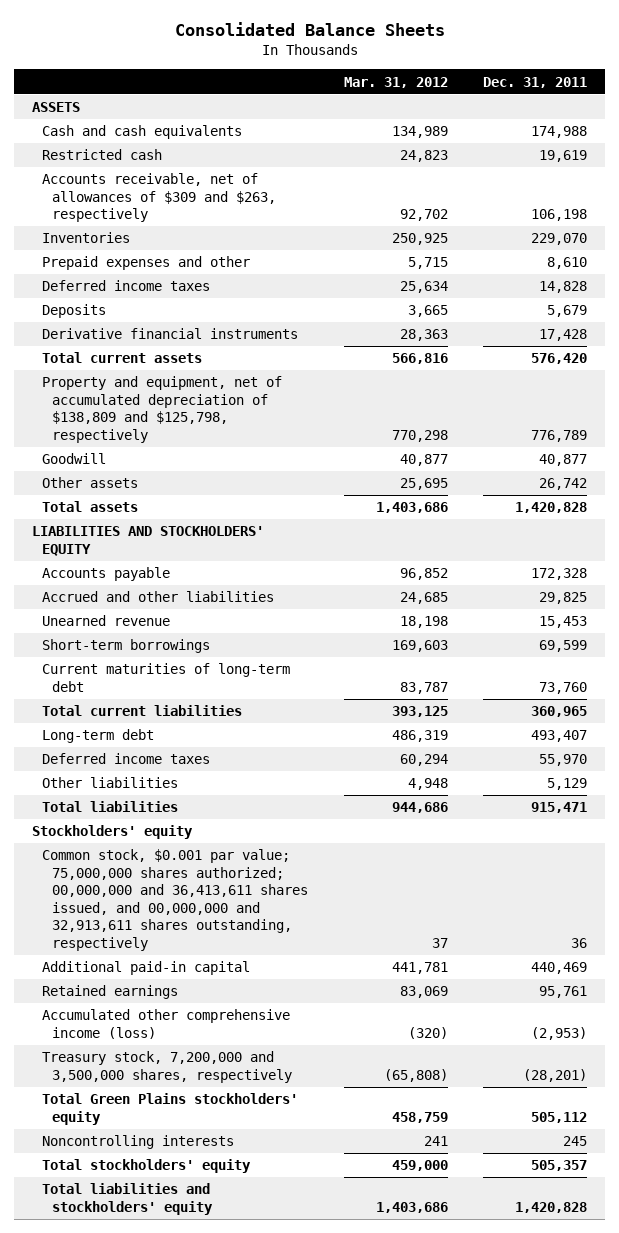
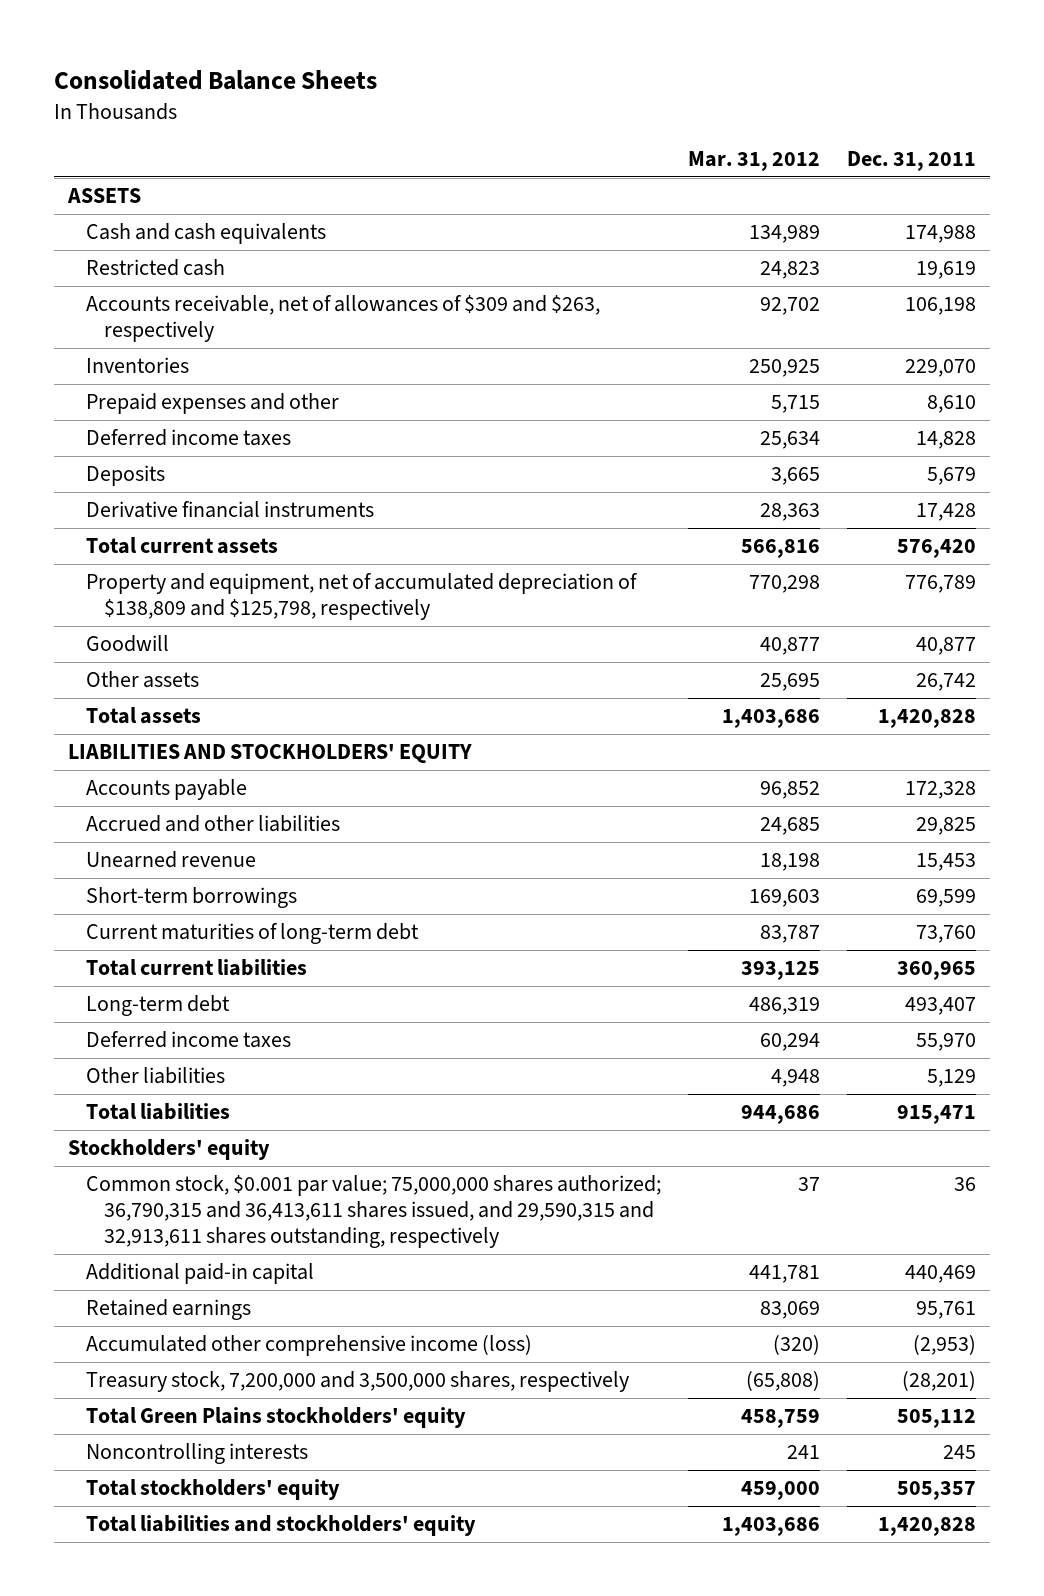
- Common stock, $0.001 par value; 75,000,000 shares authorized; 00,000,000 and 36,413,611 shares issued, and 00,000,000 and 32,913,611 shares outstanding, respectively | 37 | 36
+ Common stock, $0.001 par value; 75,000,000 shares authorized; 36,790,315 and 36,413,611 shares issued, and 29,590,315 and 32,913,611 shares outstanding, respectively | 37 | 36

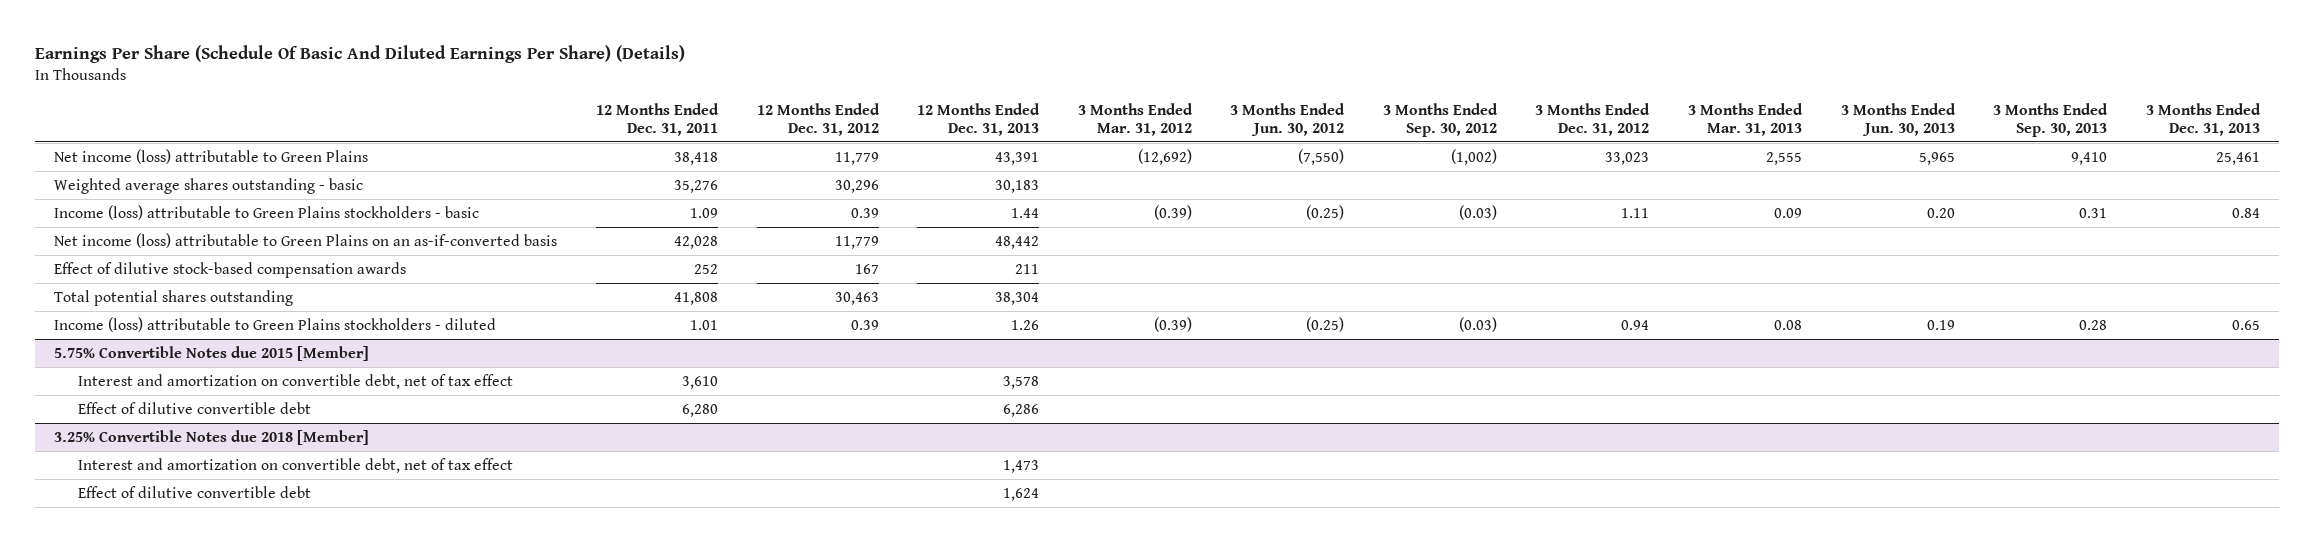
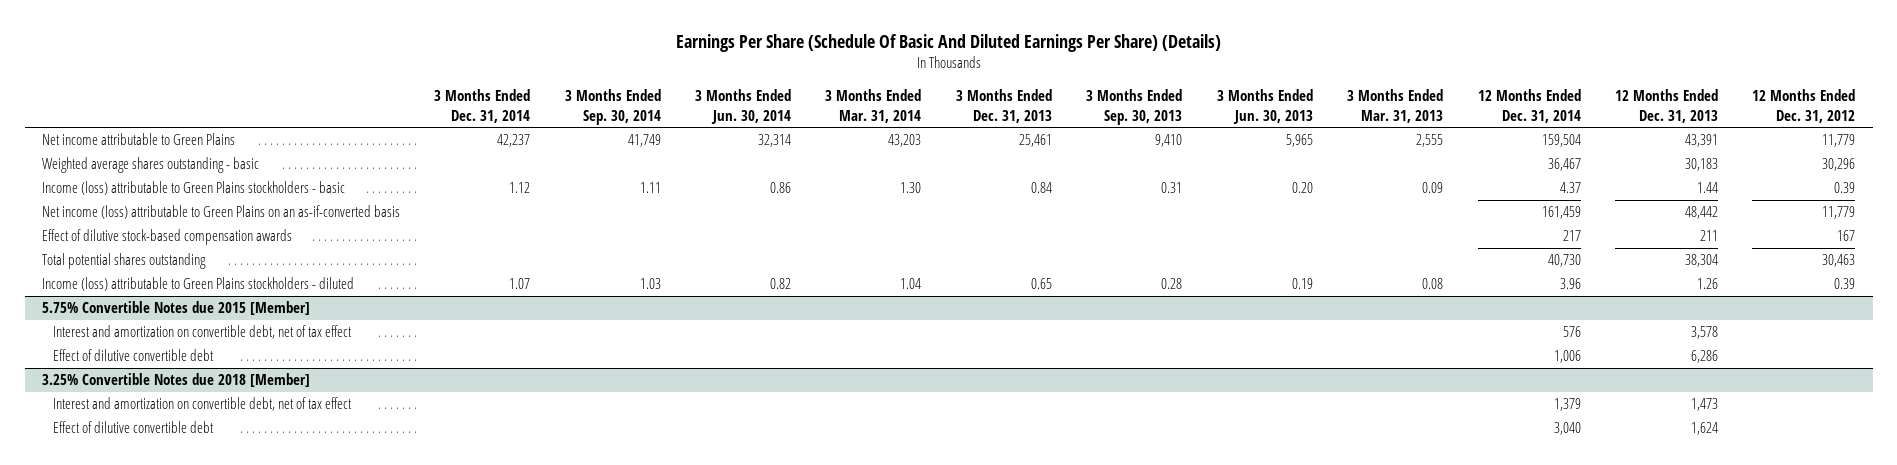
- | 12 Months Ended Dec. 31, 2011 | 12 Months Ended Dec. 31, 2012 | 12 Months Ended Dec. 31, 2013 | 3 Months Ended Mar. 31, 2012 | 3 Months Ended Jun. 30, 2012 | 3 Months Ended Sep. 30, 2012 | 3 Months Ended Dec. 31, 2012 | 3 Months Ended Mar. 31, 2013 | 3 Months Ended Jun. 30, 2013 | 3 Months Ended Sep. 30, 2013 | 3 Months Ended Dec. 31, 2013
+ | 3 Months Ended Dec. 31, 2014 | 3 Months Ended Sep. 30, 2014 | 3 Months Ended Jun. 30, 2014 | 3 Months Ended Mar. 31, 2014 | 3 Months Ended Dec. 31, 2013 | 3 Months Ended Sep. 30, 2013 | 3 Months Ended Jun. 30, 2013 | 3 Months Ended Mar. 31, 2013 | 12 Months Ended Dec. 31, 2014 | 12 Months Ended Dec. 31, 2013 | 12 Months Ended Dec. 31, 2012
- Net income (loss) attributable to Green Plains | 38,418 | 11,779 | 43,391 | (12,692) | (7,550) | (1,002) | 33,023 | 2,555 | 5,965 | 9,410 | 25,461
+ Net income attributable to Green Plains | 42,237 | 41,749 | 32,314 | 43,203 | 25,461 | 9,410 | 5,965 | 2,555 | 159,504 | 43,391 | 11,779

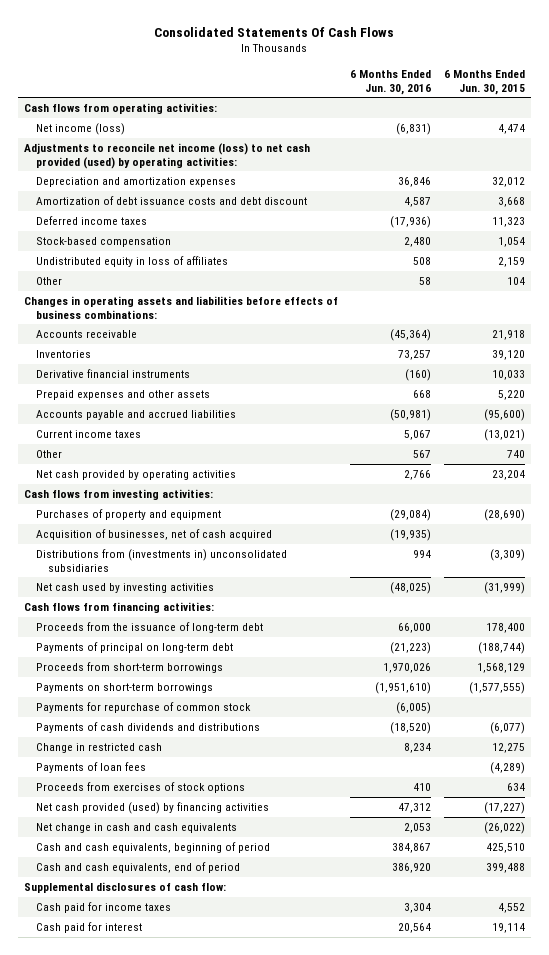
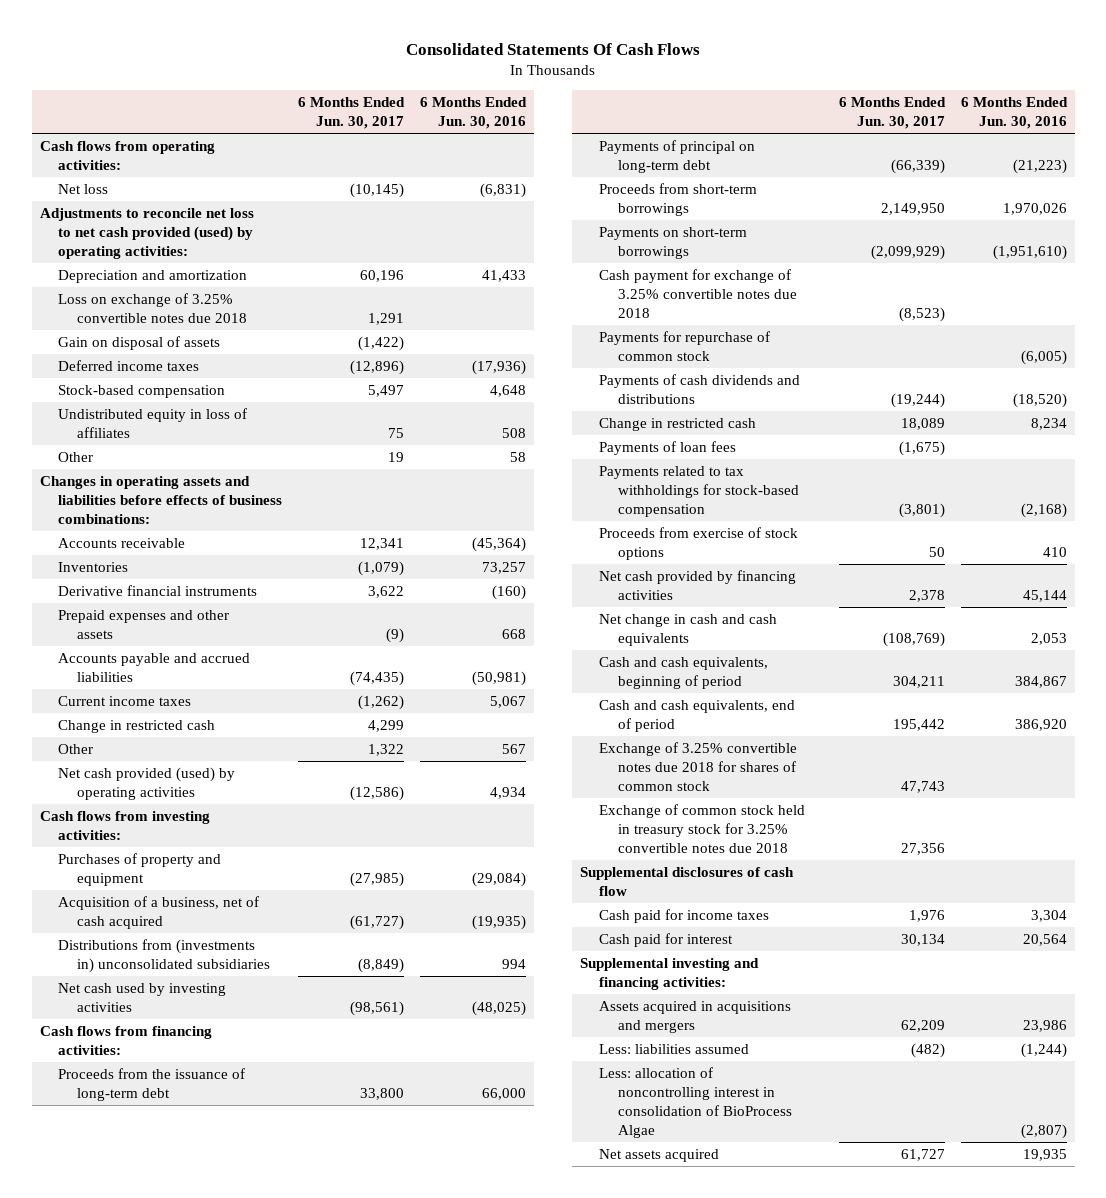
- | 6 Months Ended Jun. 30, 2016 | 6 Months Ended Jun. 30, 2015
+ | 6 Months Ended Jun. 30, 2017 | 6 Months Ended Jun. 30, 2016
- Net income (loss) | (6,831) | 4,474
- Adjustments to reconcile net income (loss) to net cash provided (used) by operating activities:
- Depreciation and amortization expenses | 36,846 | 32,012
- Amortization of debt issuance costs and debt discount | 4,587 | 3,668
+ Net loss | (10,145) | (6,831)
+ Adjustments to reconcile net loss to net cash provided (used) by operating activities:
+ Depreciation and amortization | 60,196 | 41,433
+ Loss on exchange of 3.25% convertible notes due 2018 | 1,291 |
+ Gain on disposal of assets | (1,422) |
- Stock-based compensation | 2,480 | 1,054
+ Stock-based compensation | 5,497 | 4,648
+ Change in restricted cash | 4,299 |
- Net cash provided by operating activities | 2,766 | 23,204
+ Net cash provided (used) by operating activities | (12,586) | 4,934
- Acquisition of businesses, net of cash acquired | (19,935) |
+ Acquisition of a business, net of cash acquired | (61,727) | (19,935)
+ Cash payment for exchange of 3.25% convertible notes due 2018 | (8,523) |
- Proceeds from exercises of stock options | 410 | 634
- Net cash provided (used) by financing activities | 47,312 | (17,227)
+ Payments related to tax withholdings for stock-based compensation | (3,801) | (2,168)
+ Proceeds from exercise of stock options | 50 | 410
+ Net cash provided by financing activities | 2,378 | 45,144
- Supplemental disclosures of cash flow:
+ Exchange of 3.25% convertible notes due 2018 for shares of common stock | 47,743 |
+ Exchange of common stock held in treasury stock for 3.25% convertible notes due 2018 | 27,356 |
+ Supplemental disclosures of cash flow
+ Supplemental investing and financing activities:
+ Assets acquired in acquisitions and mergers | 62,209 | 23,986
+ Less: liabilities assumed | (482) | (1,244)
+ Less: allocation of noncontrolling interest in consolidation of BioProcess Algae | | (2,807)
+ Net assets acquired | 61,727 | 19,935

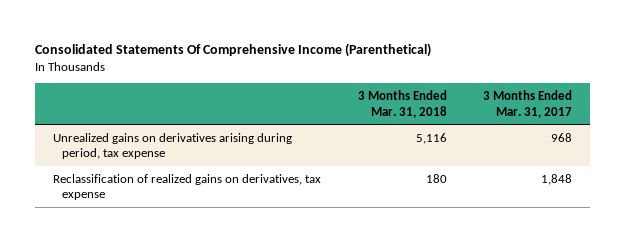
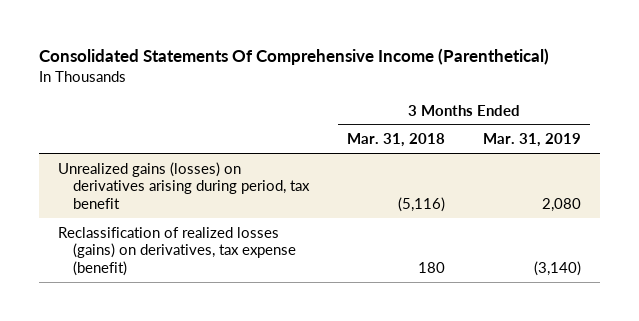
- | 3 Months Ended Mar. 31, 2018 | 3 Months Ended Mar. 31, 2017
+ | 3 Months Ended Mar. 31, 2018 | 3 Months Ended Mar. 31, 2019
- Unrealized gains on derivatives arising during period, tax expense | 5,116 | 968
- Reclassification of realized gains on derivatives, tax expense | 180 | 1,848
+ Unrealized gains (losses) on derivatives arising during period, tax benefit | (5,116) | 2,080
+ Reclassification of realized losses (gains) on derivatives, tax expense (benefit) | 180 | (3,140)

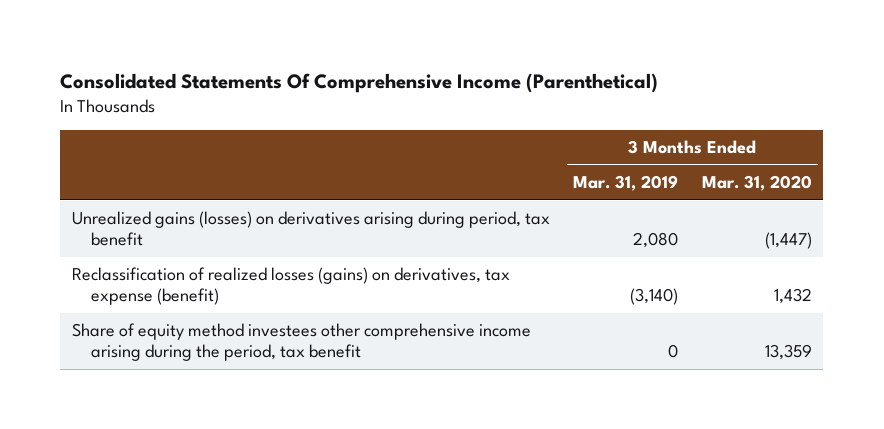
- | 3 Months Ended Mar. 31, 2018 | 3 Months Ended Mar. 31, 2019
+ | 3 Months Ended Mar. 31, 2019 | 3 Months Ended Mar. 31, 2020
+ Share of equity method investees other comprehensive income arising during the period, tax benefit | 0 | 13,359

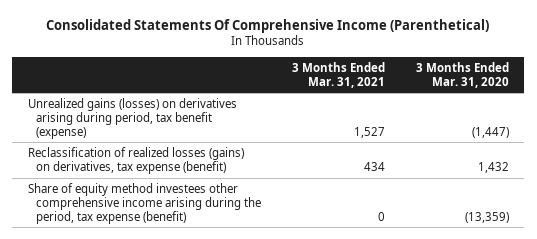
- | 3 Months Ended Mar. 31, 2019 | 3 Months Ended Mar. 31, 2020
+ | 3 Months Ended Mar. 31, 2021 | 3 Months Ended Mar. 31, 2020
- Unrealized gains (losses) on derivatives arising during period, tax benefit | 2,080 | (1,447)
+ Unrealized gains (losses) on derivatives arising during period, tax benefit (expense) | 1,527 | (1,447)
- Share of equity method investees other comprehensive income arising during the period, tax benefit | 0 | 13,359
+ Share of equity method investees other comprehensive income arising during the period, tax expense (benefit) | 0 | (13,359)

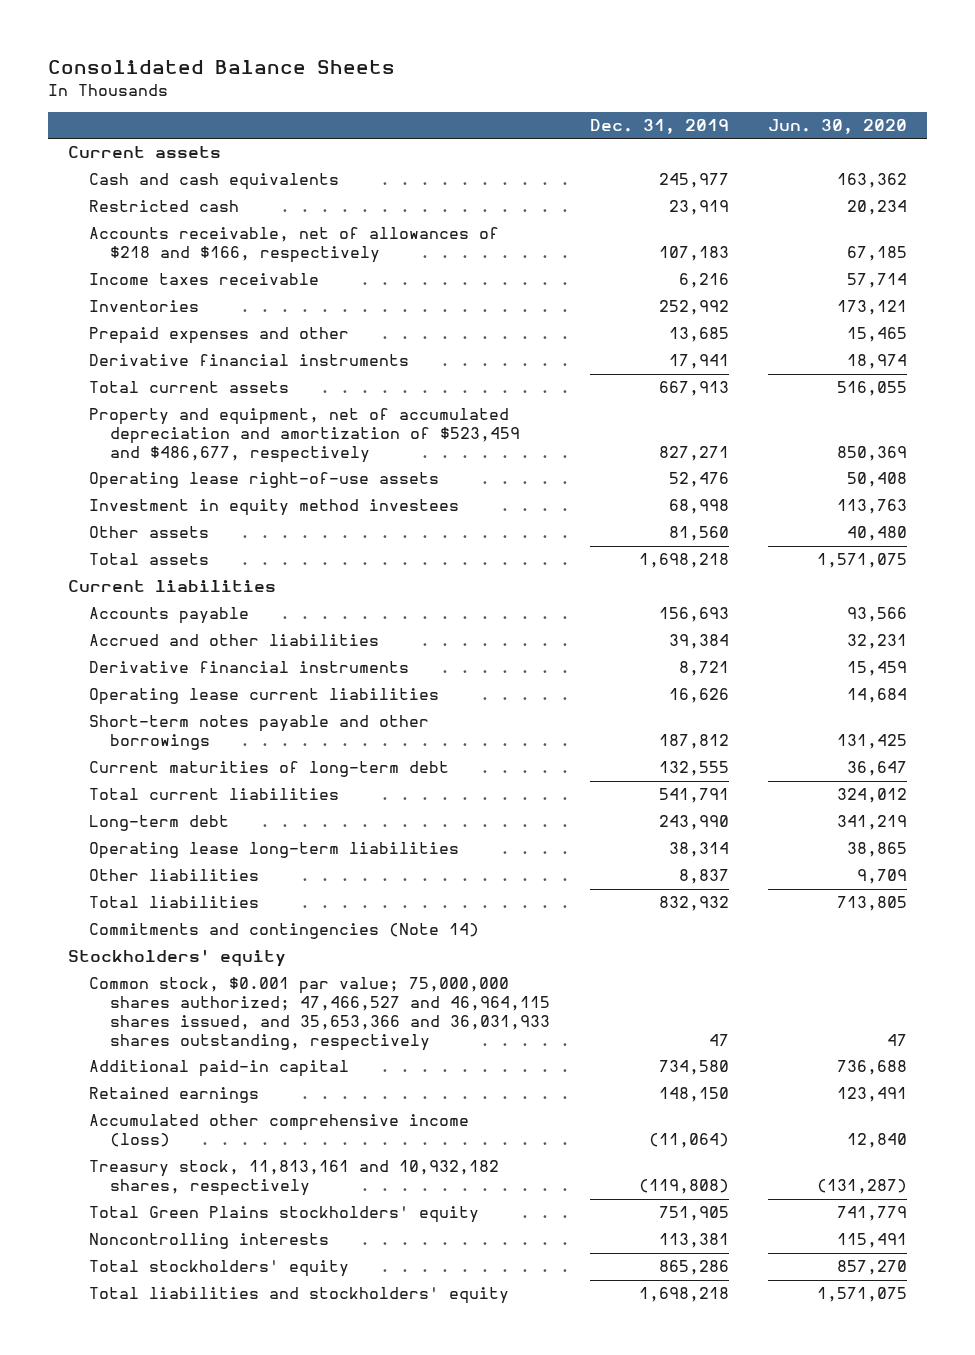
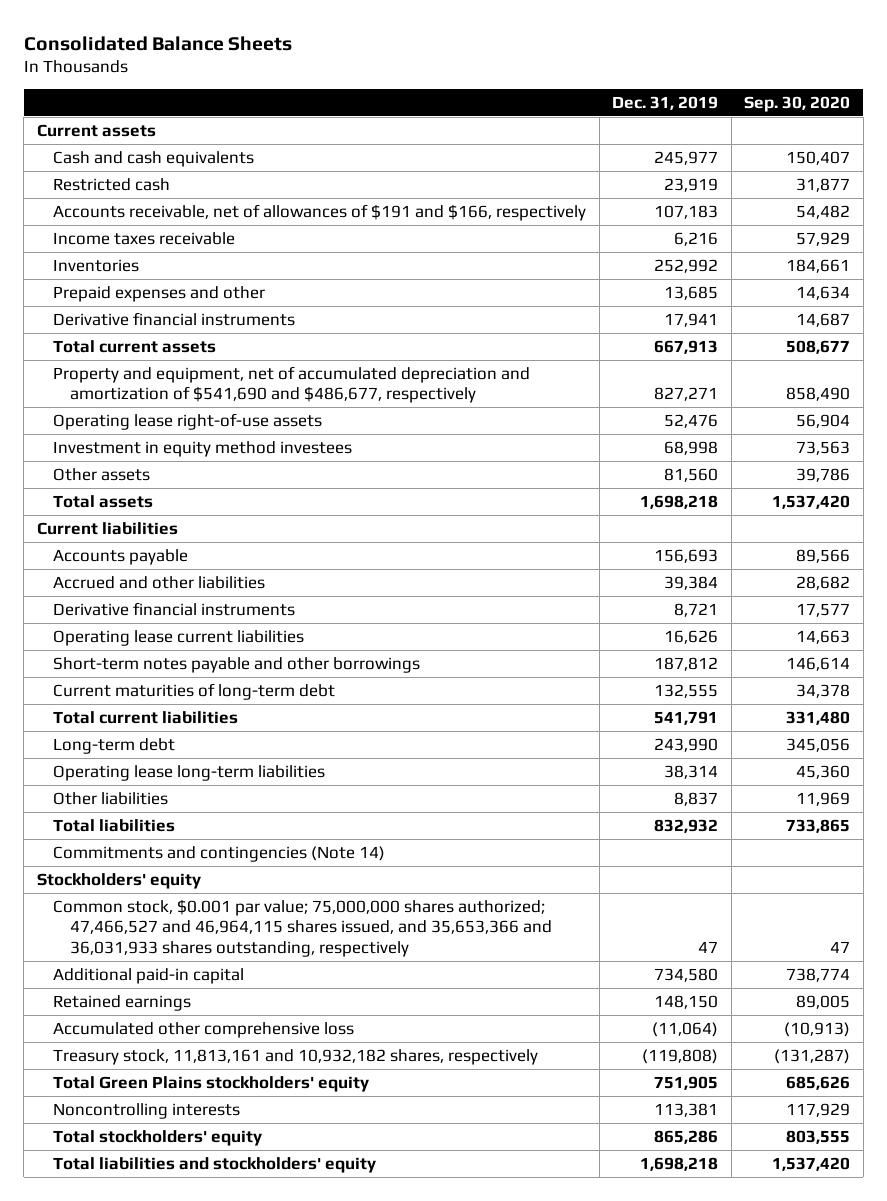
- | Dec. 31, 2019 | Jun. 30, 2020
+ | Dec. 31, 2019 | Sep. 30, 2020
- Accounts receivable, net of allowances of $218 and $166, respectively | 107,183 | 67,185
+ Accounts receivable, net of allowances of $191 and $166, respectively | 107,183 | 54,482
- Property and equipment, net of accumulated depreciation and amortization of $523,459 and $486,677, respectively | 827,271 | 850,369
+ Property and equipment, net of accumulated depreciation and amortization of $541,690 and $486,677, respectively | 827,271 | 858,490
- Accumulated other comprehensive income (loss) | (11,064) | 12,840
+ Accumulated other comprehensive loss | (11,064) | (10,913)

